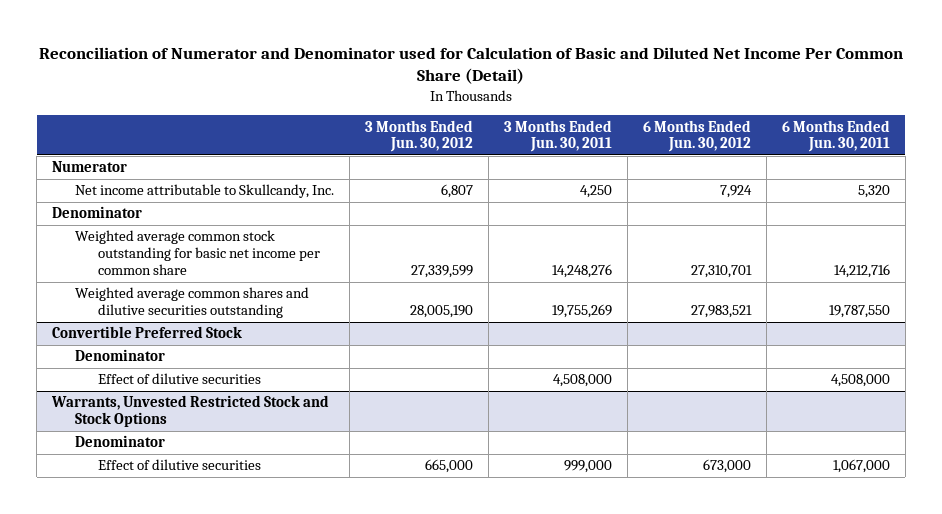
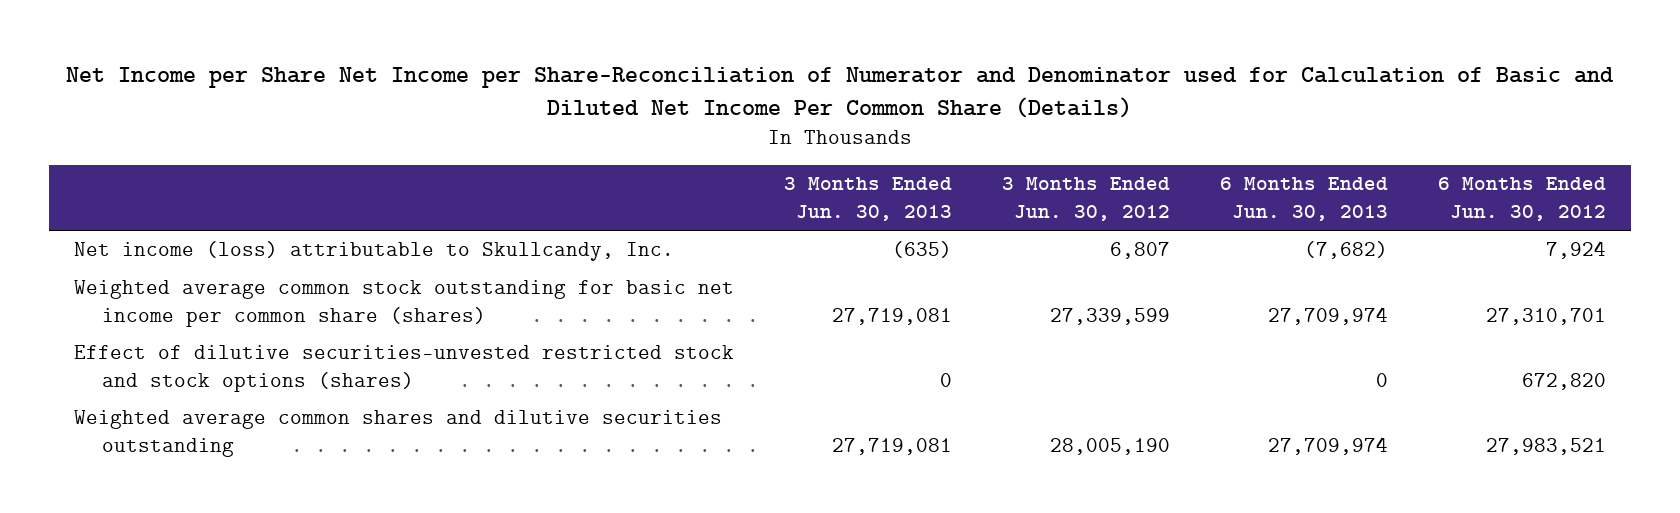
- Reconciliation of Numerator and Denominator used for Calculation of Basic and Diluted Net Income Per Common Share (Detail)
+ Net Income per Share Net Income per Share-Reconciliation of Numerator and Denominator used for Calculation of Basic and Diluted Net Income Per Common Share (Details)
- | 3 Months Ended Jun. 30, 2012 | 3 Months Ended Jun. 30, 2011 | 6 Months Ended Jun. 30, 2012 | 6 Months Ended Jun. 30, 2011
+ | 3 Months Ended Jun. 30, 2013 | 3 Months Ended Jun. 30, 2012 | 6 Months Ended Jun. 30, 2013 | 6 Months Ended Jun. 30, 2012
- Numerator
- Net income attributable to Skullcandy, Inc. | 6,807 | 4,250 | 7,924 | 5,320
- Denominator
- Weighted average common stock outstanding for basic net income per common share | 27,339,599 | 14,248,276 | 27,310,701 | 14,212,716
+ Net income (loss) attributable to Skullcandy, Inc. | (635) | 6,807 | (7,682) | 7,924
+ Weighted average common stock outstanding for basic net income per common share (shares) | 27,719,081 | 27,339,599 | 27,709,974 | 27,310,701
+ Effect of dilutive securities-unvested restricted stock and stock options (shares) | 0 | | 0 | 672,820
- Convertible Preferred Stock
- Denominator
- Effect of dilutive securities | | 4,508,000 | | 4,508,000
- Warrants, Unvested Restricted Stock and Stock Options
- Denominator
- Effect of dilutive securities | 665,000 | 999,000 | 673,000 | 1,067,000

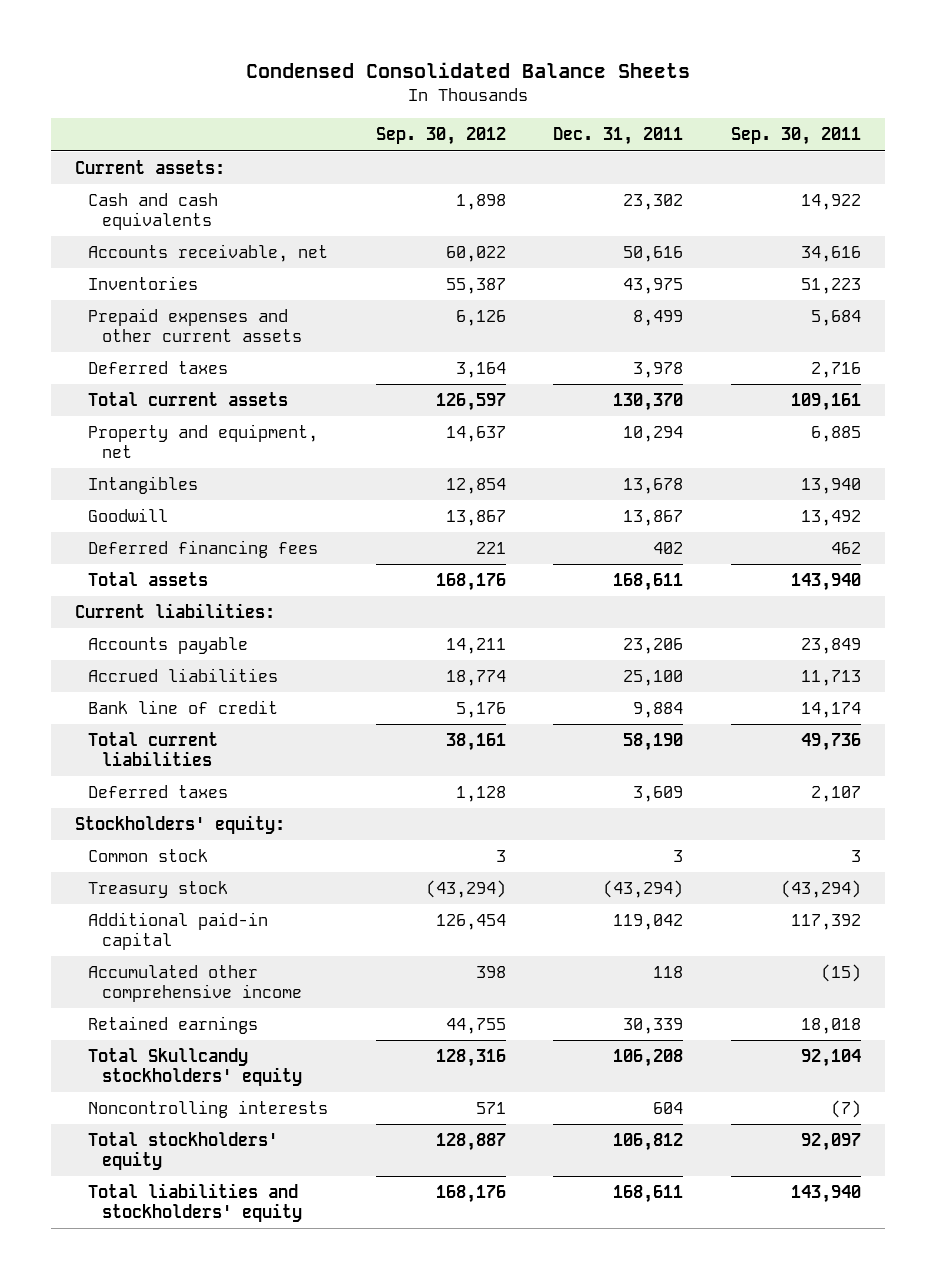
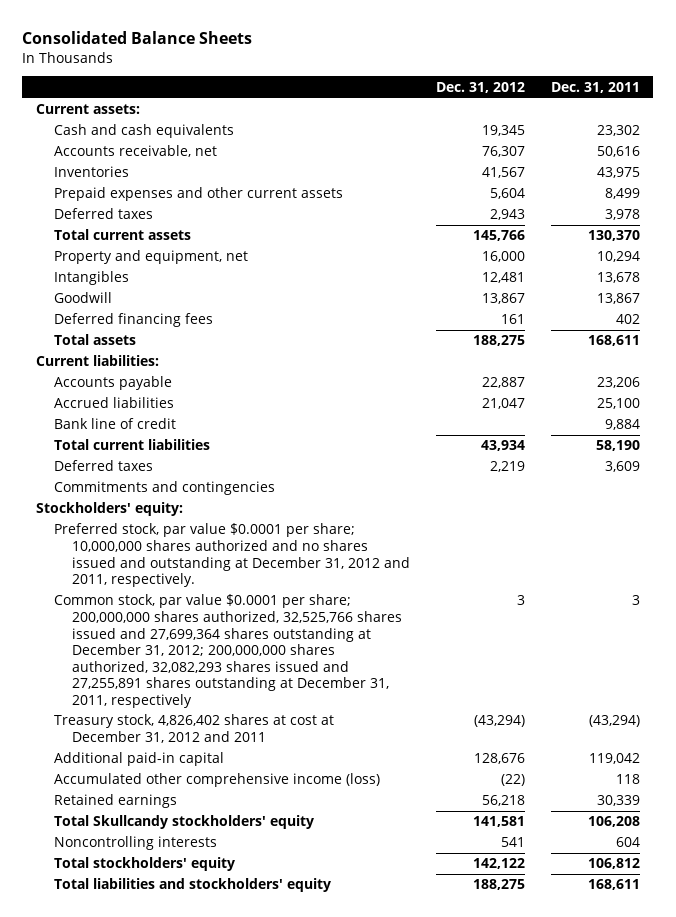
- Condensed Consolidated Balance Sheets
+ Consolidated Balance Sheets
- | Sep. 30, 2012 | Dec. 31, 2011 | Sep. 30, 2011
+ | Dec. 31, 2012 | Dec. 31, 2011
+ Commitments and contingencies
- Common stock | 3 | 3 | 3
- Treasury stock | (43,294) | (43,294) | (43,294)
+ Preferred stock, par value $0.0001 per share; 10,000,000 shares authorized and no shares issued and outstanding at December 31, 2012 and 2011, respectively.
+ Common stock, par value $0.0001 per share; 200,000,000 shares authorized, 32,525,766 shares issued and 27,699,364 shares outstanding at December 31, 2012; 200,000,000 shares authorized, 32,082,293 shares issued and 27,255,891 shares outstanding at December 31, 2011, respectively | 3 | 3
+ Treasury stock, 4,826,402 shares at cost at December 31, 2012 and 2011 | (43,294) | (43,294)
- Accumulated other comprehensive income | 398 | 118 | (15)
+ Accumulated other comprehensive income (loss) | (22) | 118

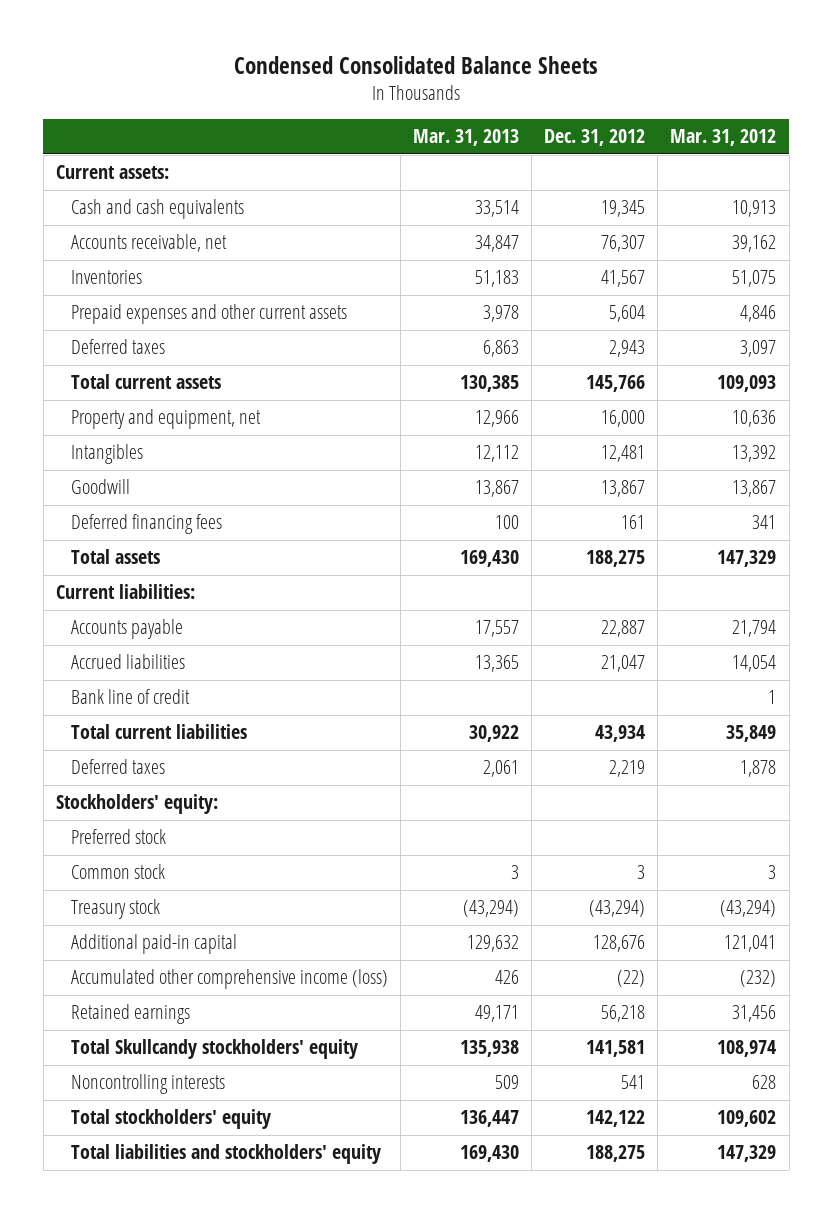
- Consolidated Balance Sheets
+ Condensed Consolidated Balance Sheets
- | Dec. 31, 2012 | Dec. 31, 2011
+ | Mar. 31, 2013 | Dec. 31, 2012 | Mar. 31, 2012
- Commitments and contingencies
- Preferred stock, par value $0.0001 per share; 10,000,000 shares authorized and no shares issued and outstanding at December 31, 2012 and 2011, respectively.
- Common stock, par value $0.0001 per share; 200,000,000 shares authorized, 32,525,766 shares issued and 27,699,364 shares outstanding at December 31, 2012; 200,000,000 shares authorized, 32,082,293 shares issued and 27,255,891 shares outstanding at December 31, 2011, respectively | 3 | 3
- Treasury stock, 4,826,402 shares at cost at December 31, 2012 and 2011 | (43,294) | (43,294)
+ Preferred stock
+ Common stock | 3 | 3 | 3
+ Treasury stock | (43,294) | (43,294) | (43,294)

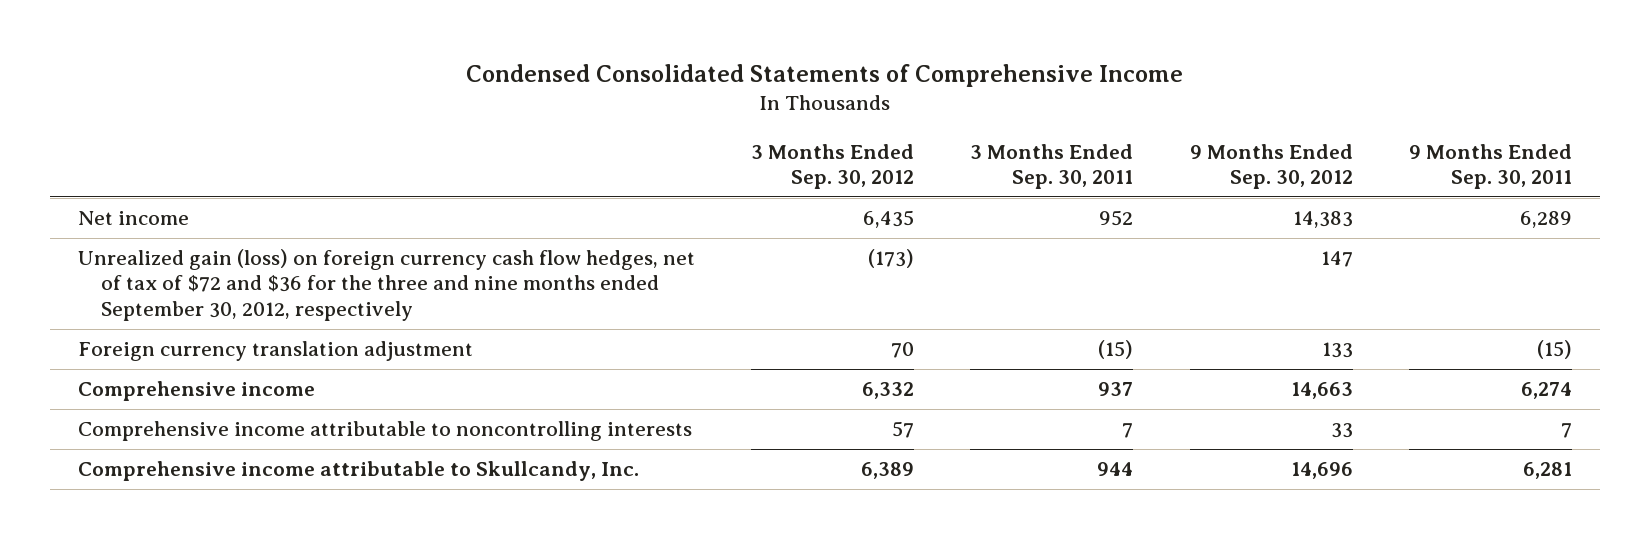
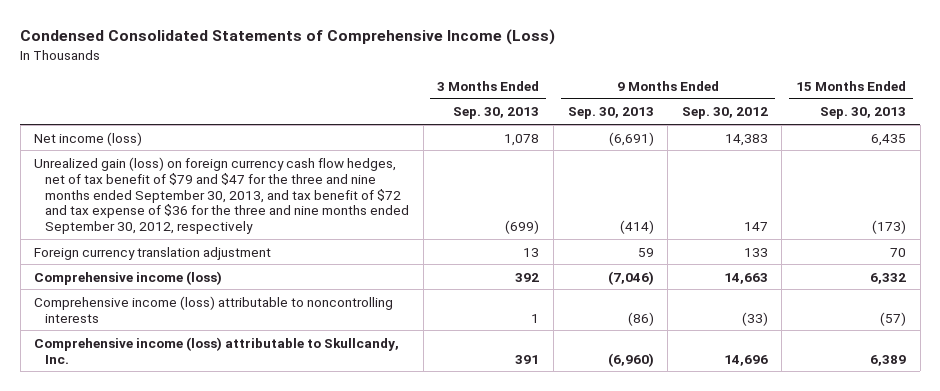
- Condensed Consolidated Statements of Comprehensive Income
+ Condensed Consolidated Statements of Comprehensive Income (Loss)
- | 3 Months Ended Sep. 30, 2012 | 3 Months Ended Sep. 30, 2011 | 9 Months Ended Sep. 30, 2012 | 9 Months Ended Sep. 30, 2011
+ | 3 Months Ended Sep. 30, 2013 | 9 Months Ended Sep. 30, 2013 | 9 Months Ended Sep. 30, 2012 | 15 Months Ended Sep. 30, 2013
- Net income | 6,435 | 952 | 14,383 | 6,289
- Unrealized gain (loss) on foreign currency cash flow hedges, net of tax of $72 and $36 for the three and nine months ended September 30, 2012, respectively | (173) | | 147 |
+ Net income (loss) | 1,078 | (6,691) | 14,383 | 6,435
+ Unrealized gain (loss) on foreign currency cash flow hedges, net of tax benefit of $79 and $47 for the three and nine months ended September 30, 2013, and tax benefit of $72 and tax expense of $36 for the three and nine months ended September 30, 2012, respectively | (699) | (414) | 147 | (173)
- Comprehensive income | 6,332 | 937 | 14,663 | 6,274
- Comprehensive income attributable to noncontrolling interests | 57 | 7 | 33 | 7
- Comprehensive income attributable to Skullcandy, Inc. | 6,389 | 944 | 14,696 | 6,281
+ Comprehensive income (loss) | 392 | (7,046) | 14,663 | 6,332
+ Comprehensive income (loss) attributable to noncontrolling interests | 1 | (86) | (33) | (57)
+ Comprehensive income (loss) attributable to Skullcandy, Inc. | 391 | (6,960) | 14,696 | 6,389

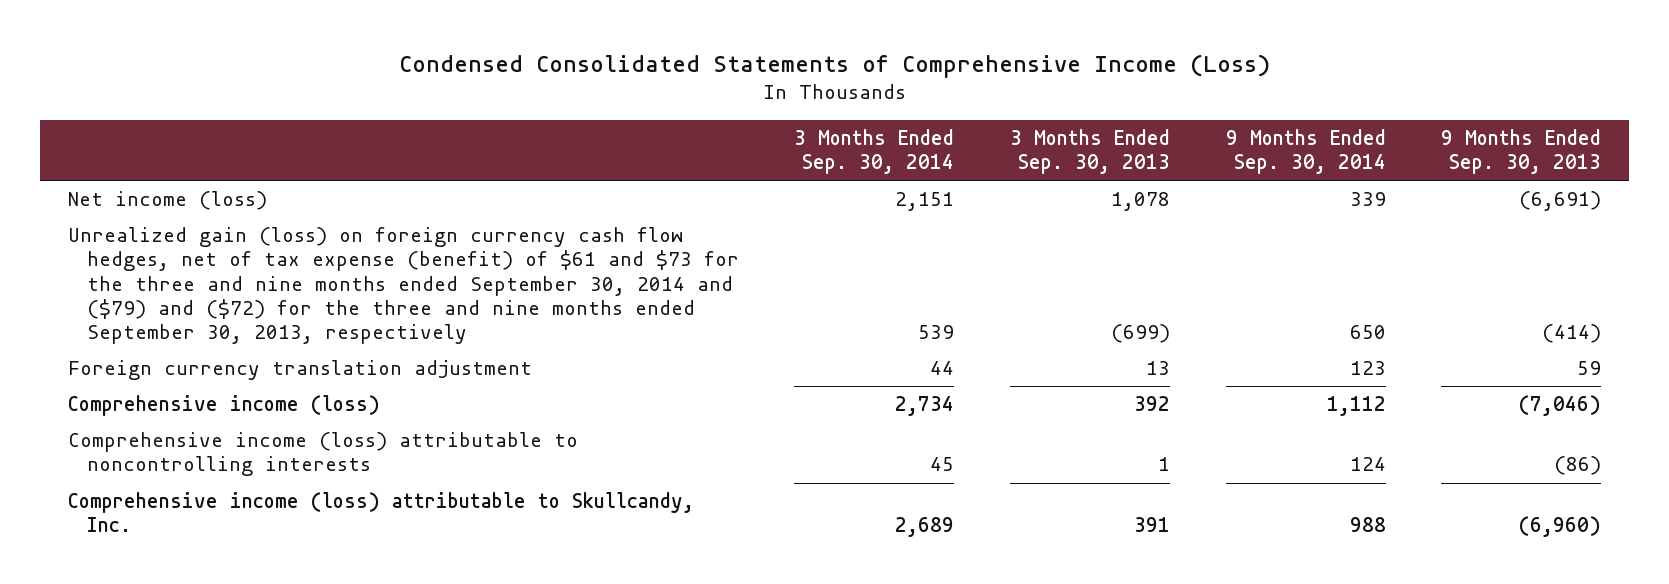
- | 3 Months Ended Sep. 30, 2013 | 9 Months Ended Sep. 30, 2013 | 9 Months Ended Sep. 30, 2012 | 15 Months Ended Sep. 30, 2013
+ | 3 Months Ended Sep. 30, 2014 | 3 Months Ended Sep. 30, 2013 | 9 Months Ended Sep. 30, 2014 | 9 Months Ended Sep. 30, 2013
- Unrealized gain (loss) on foreign currency cash flow hedges, net of tax benefit of $79 and $47 for the three and nine months ended September 30, 2013, and tax benefit of $72 and tax expense of $36 for the three and nine months ended September 30, 2012, respectively | (699) | (414) | 147 | (173)
+ Unrealized gain (loss) on foreign currency cash flow hedges, net of tax expense (benefit) of $61 and $73 for the three and nine months ended September 30, 2014 and ($79) and ($72) for the three and nine months ended September 30, 2013, respectively | 539 | (699) | 650 | (414)

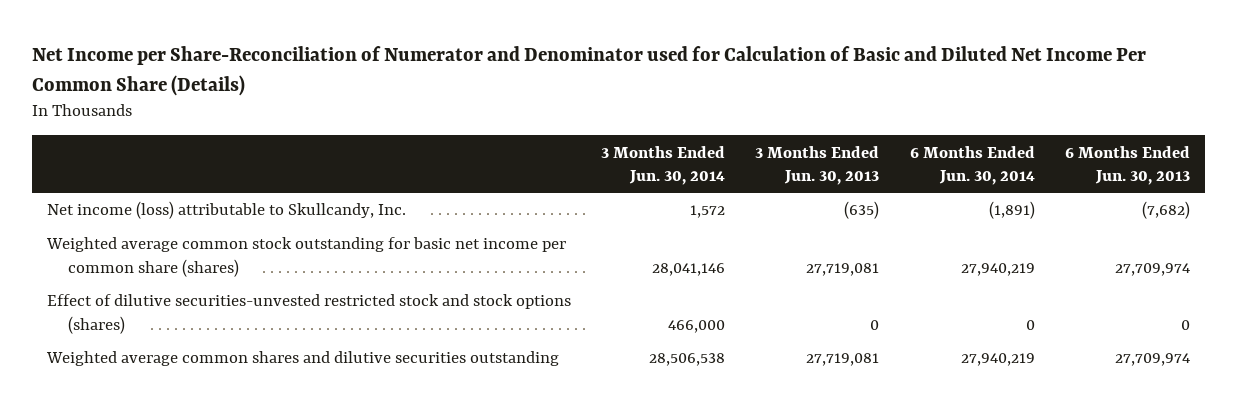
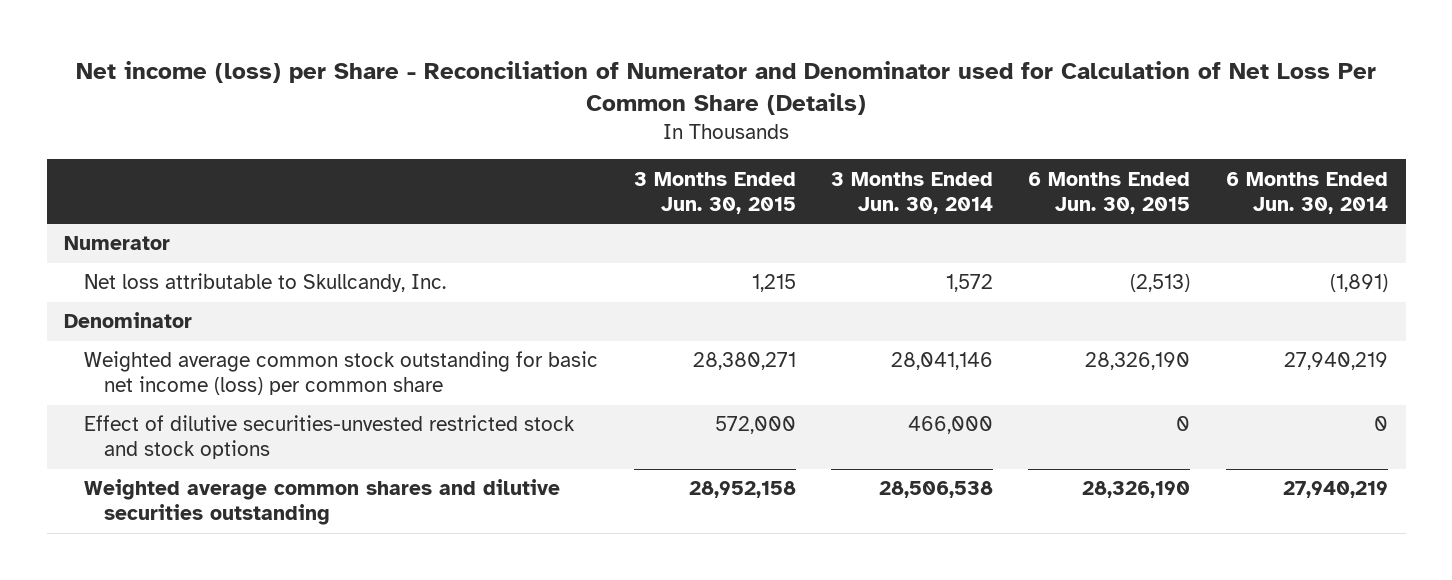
- Net Income per Share-Reconciliation of Numerator and Denominator used for Calculation of Basic and Diluted Net Income Per Common Share (Details)
+ Net income (loss) per Share - Reconciliation of Numerator and Denominator used for Calculation of Net Loss Per Common Share (Details)
- | 3 Months Ended Jun. 30, 2014 | 3 Months Ended Jun. 30, 2013 | 6 Months Ended Jun. 30, 2014 | 6 Months Ended Jun. 30, 2013
+ | 3 Months Ended Jun. 30, 2015 | 3 Months Ended Jun. 30, 2014 | 6 Months Ended Jun. 30, 2015 | 6 Months Ended Jun. 30, 2014
- Net income (loss) attributable to Skullcandy, Inc. | 1,572 | (635) | (1,891) | (7,682)
- Weighted average common stock outstanding for basic net income per common share (shares) | 28,041,146 | 27,719,081 | 27,940,219 | 27,709,974
- Effect of dilutive securities-unvested restricted stock and stock options (shares) | 466,000 | 0 | 0 | 0
+ Numerator
+ Net loss attributable to Skullcandy, Inc. | 1,215 | 1,572 | (2,513) | (1,891)
+ Denominator
+ Weighted average common stock outstanding for basic net income (loss) per common share | 28,380,271 | 28,041,146 | 28,326,190 | 27,940,219
+ Effect of dilutive securities-unvested restricted stock and stock options | 572,000 | 466,000 | 0 | 0

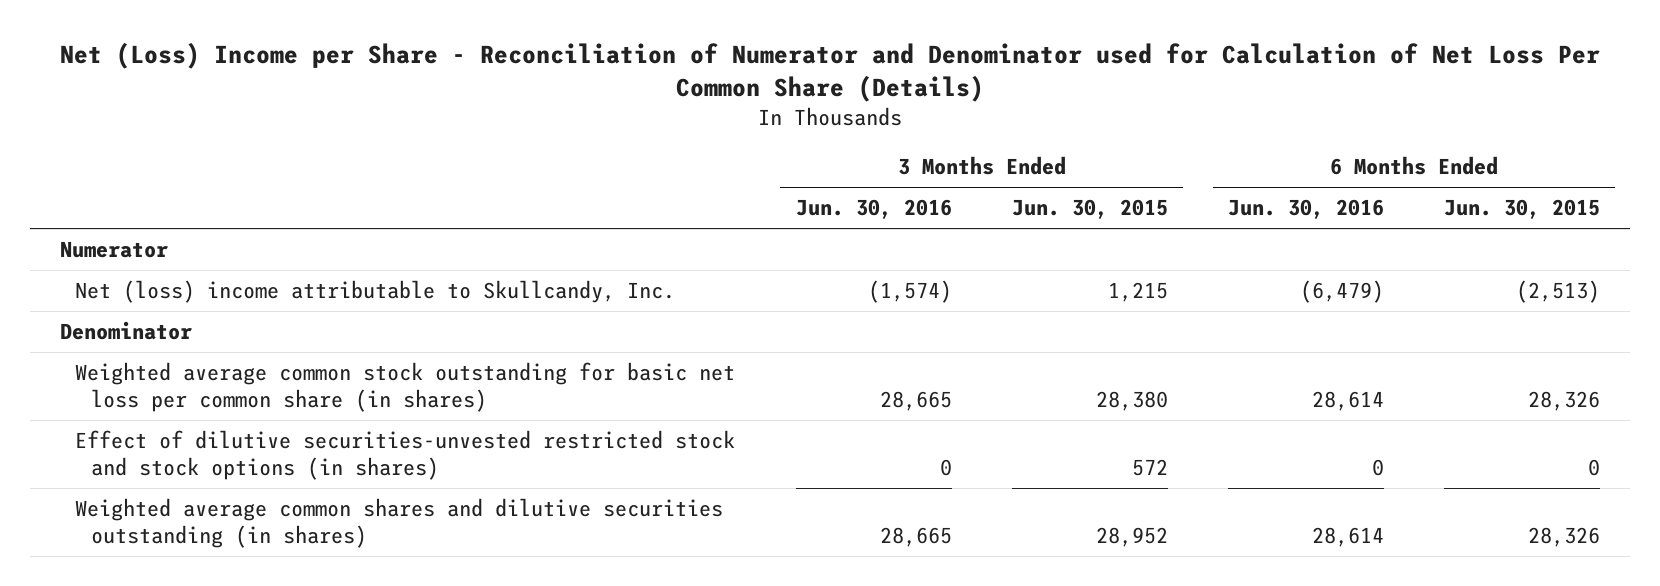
- Net income (loss) per Share - Reconciliation of Numerator and Denominator used for Calculation of Net Loss Per Common Share (Details)
+ Net (Loss) Income per Share - Reconciliation of Numerator and Denominator used for Calculation of Net Loss Per Common Share (Details)
- | 3 Months Ended Jun. 30, 2015 | 3 Months Ended Jun. 30, 2014 | 6 Months Ended Jun. 30, 2015 | 6 Months Ended Jun. 30, 2014
+ | 3 Months Ended Jun. 30, 2016 | 3 Months Ended Jun. 30, 2015 | 6 Months Ended Jun. 30, 2016 | 6 Months Ended Jun. 30, 2015
- Net loss attributable to Skullcandy, Inc. | 1,215 | 1,572 | (2,513) | (1,891)
+ Net (loss) income attributable to Skullcandy, Inc. | (1,574) | 1,215 | (6,479) | (2,513)
- Weighted average common stock outstanding for basic net income (loss) per common share | 28,380,271 | 28,041,146 | 28,326,190 | 27,940,219
- Effect of dilutive securities-unvested restricted stock and stock options | 572,000 | 466,000 | 0 | 0
- Weighted average common shares and dilutive securities outstanding | 28,952,158 | 28,506,538 | 28,326,190 | 27,940,219
+ Weighted average common stock outstanding for basic net loss per common share (in shares) | 28,665 | 28,380 | 28,614 | 28,326
+ Effect of dilutive securities-unvested restricted stock and stock options (in shares) | 0 | 572 | 0 | 0
+ Weighted average common shares and dilutive securities outstanding (in shares) | 28,665 | 28,952 | 28,614 | 28,326

